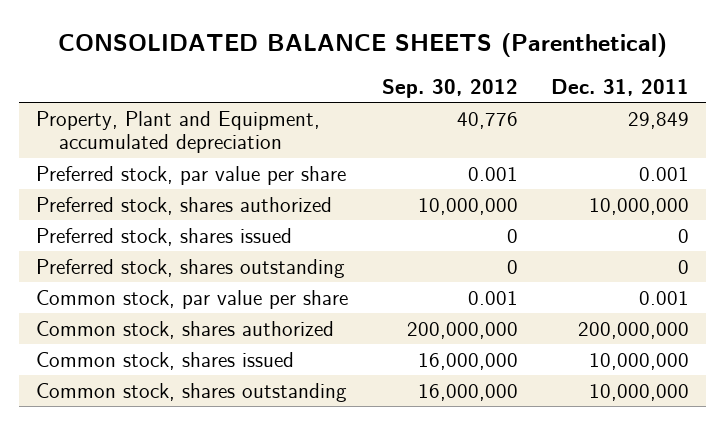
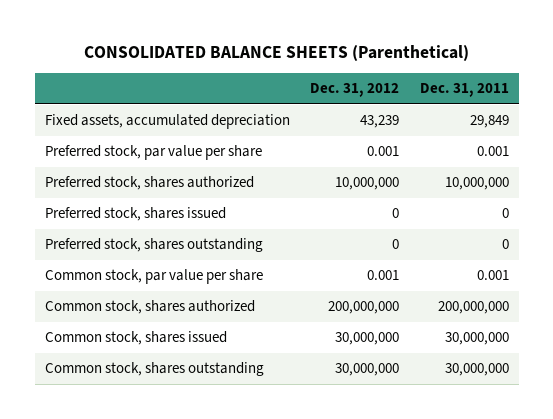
- | Sep. 30, 2012 | Dec. 31, 2011
+ | Dec. 31, 2012 | Dec. 31, 2011
- Property, Plant and Equipment, accumulated depreciation | 40,776 | 29,849
+ Fixed assets, accumulated depreciation | 43,239 | 29,849
- Common stock, shares issued | 16,000,000 | 10,000,000
- Common stock, shares outstanding | 16,000,000 | 10,000,000
+ Common stock, shares issued | 30,000,000 | 30,000,000
+ Common stock, shares outstanding | 30,000,000 | 30,000,000

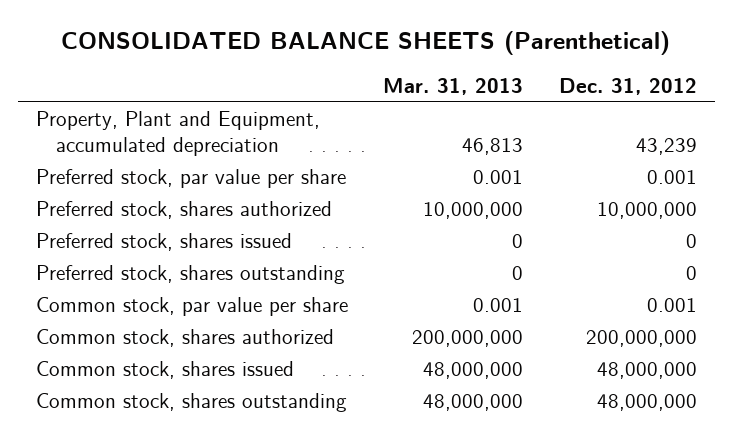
- | Dec. 31, 2012 | Dec. 31, 2011
+ | Mar. 31, 2013 | Dec. 31, 2012
- Fixed assets, accumulated depreciation | 43,239 | 29,849
+ Property, Plant and Equipment, accumulated depreciation | 46,813 | 43,239
- Common stock, shares issued | 30,000,000 | 30,000,000
- Common stock, shares outstanding | 30,000,000 | 30,000,000
+ Common stock, shares issued | 48,000,000 | 48,000,000
+ Common stock, shares outstanding | 48,000,000 | 48,000,000

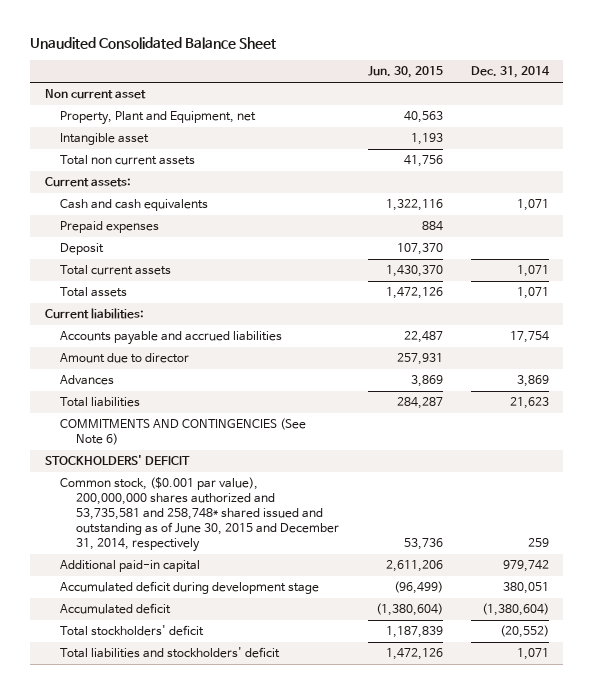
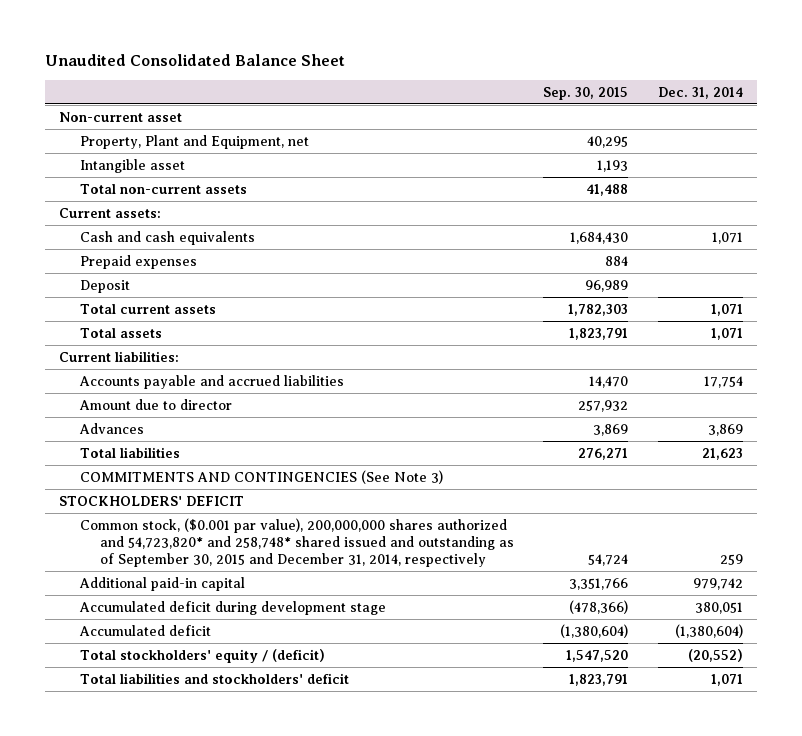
- | Jun. 30, 2015 | Dec. 31, 2014
+ | Sep. 30, 2015 | Dec. 31, 2014
- Non current asset
+ Non-current asset
- Total non current assets | 41,756 |
+ Total non-current assets | 41,488 |
- COMMITMENTS AND CONTINGENCIES (See Note 6)
+ COMMITMENTS AND CONTINGENCIES (See Note 3)
- Common stock, ($0.001 par value), 200,000,000 shares authorized and 53,735,581 and 258,748* shared issued and outstanding as of June 30, 2015 and December 31, 2014, respectively | 53,736 | 259
+ Common stock, ($0.001 par value), 200,000,000 shares authorized and 54,723,820* and 258,748* shared issued and outstanding as of September 30, 2015 and December 31, 2014, respectively | 54,724 | 259
- Total stockholders' deficit | 1,187,839 | (20,552)
+ Total stockholders' equity / (deficit) | 1,547,520 | (20,552)

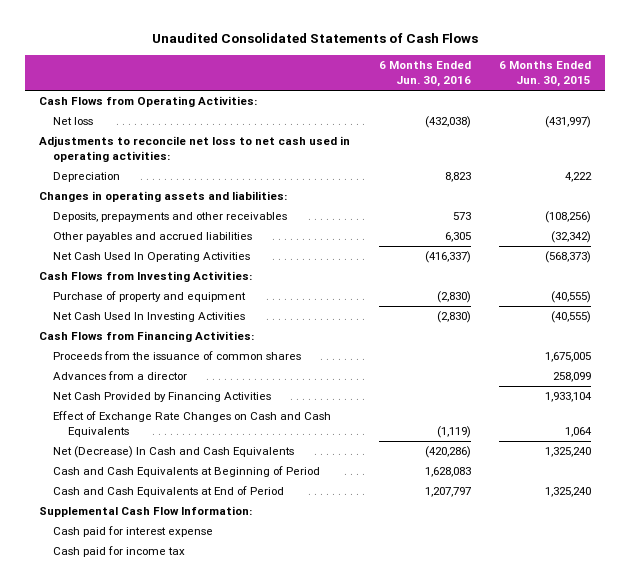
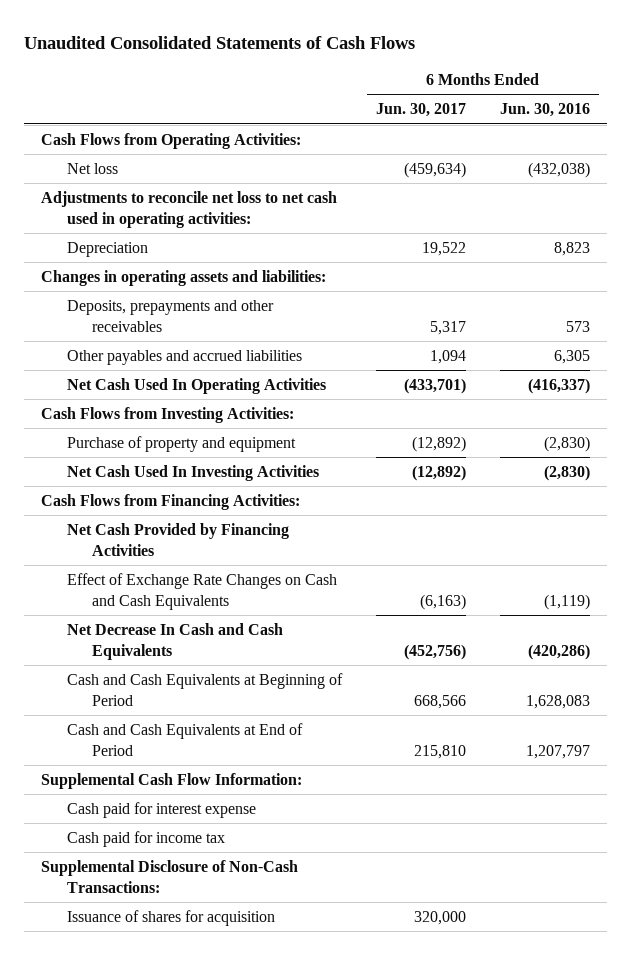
- | 6 Months Ended Jun. 30, 2016 | 6 Months Ended Jun. 30, 2015
+ | 6 Months Ended Jun. 30, 2017 | 6 Months Ended Jun. 30, 2016
- Proceeds from the issuance of common shares | | 1,675,005
- Advances from a director | | 258,099
- Net (Decrease) In Cash and Cash Equivalents | (420,286) | 1,325,240
+ Net Decrease In Cash and Cash Equivalents | (452,756) | (420,286)
+ Supplemental Disclosure of Non-Cash Transactions:
+ Issuance of shares for acquisition | 320,000 |

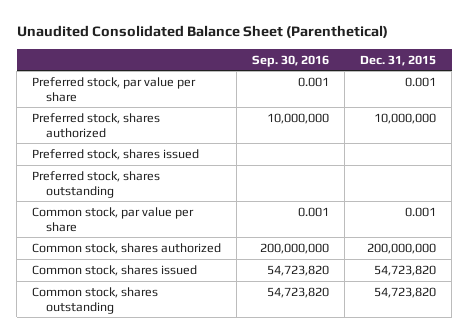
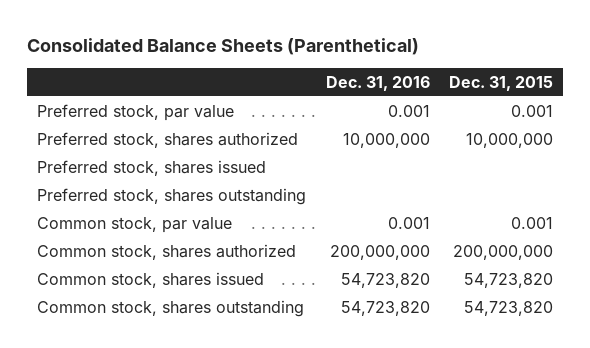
- Unaudited Consolidated Balance Sheet (Parenthetical)
+ Consolidated Balance Sheets (Parenthetical)
- | Sep. 30, 2016 | Dec. 31, 2015
+ | Dec. 31, 2016 | Dec. 31, 2015
- Preferred stock, par value per share | 0.001 | 0.001
+ Preferred stock, par value | 0.001 | 0.001
- Common stock, par value per share | 0.001 | 0.001
+ Common stock, par value | 0.001 | 0.001

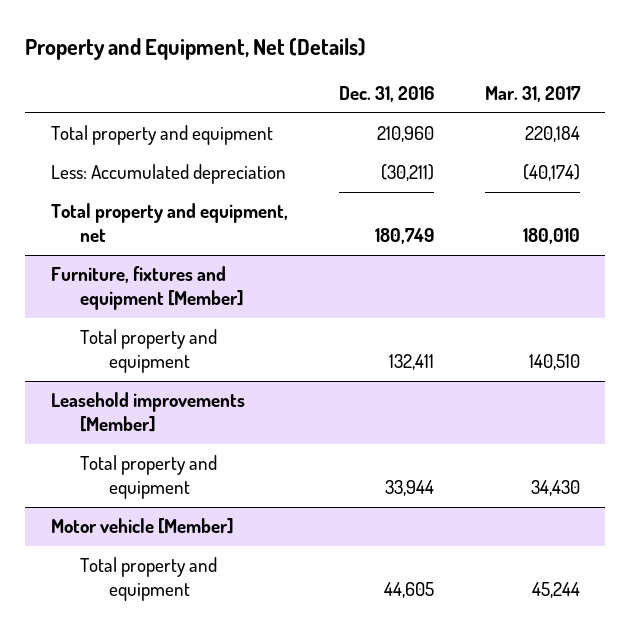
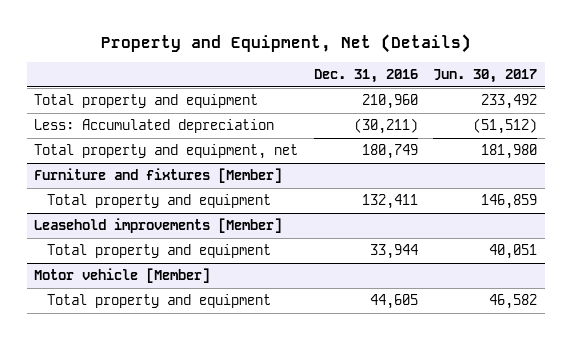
- | Dec. 31, 2016 | Mar. 31, 2017
+ | Dec. 31, 2016 | Jun. 30, 2017
- Furniture, fixtures and equipment [Member]
+ Furniture and fixtures [Member]

